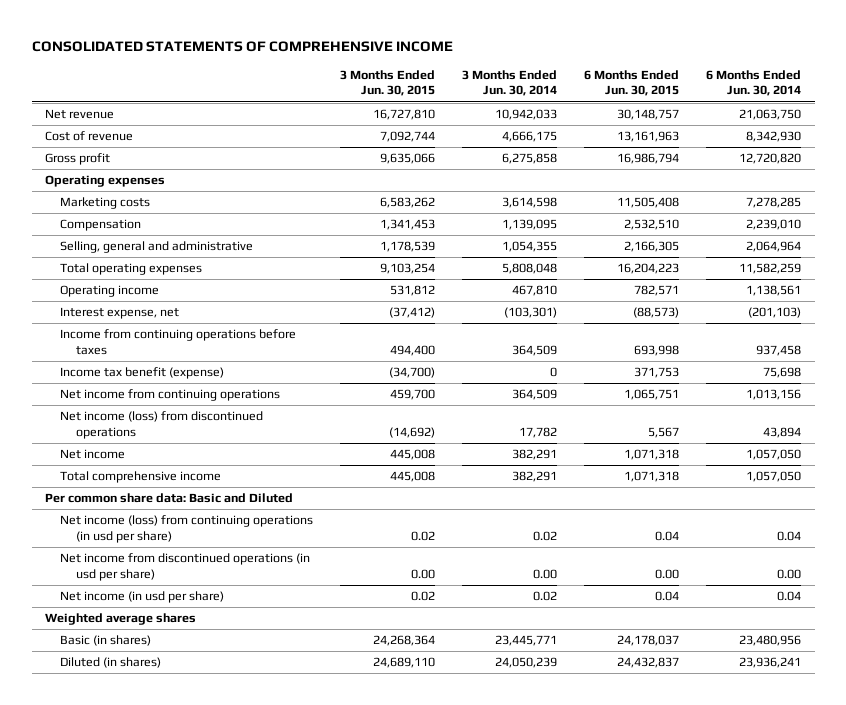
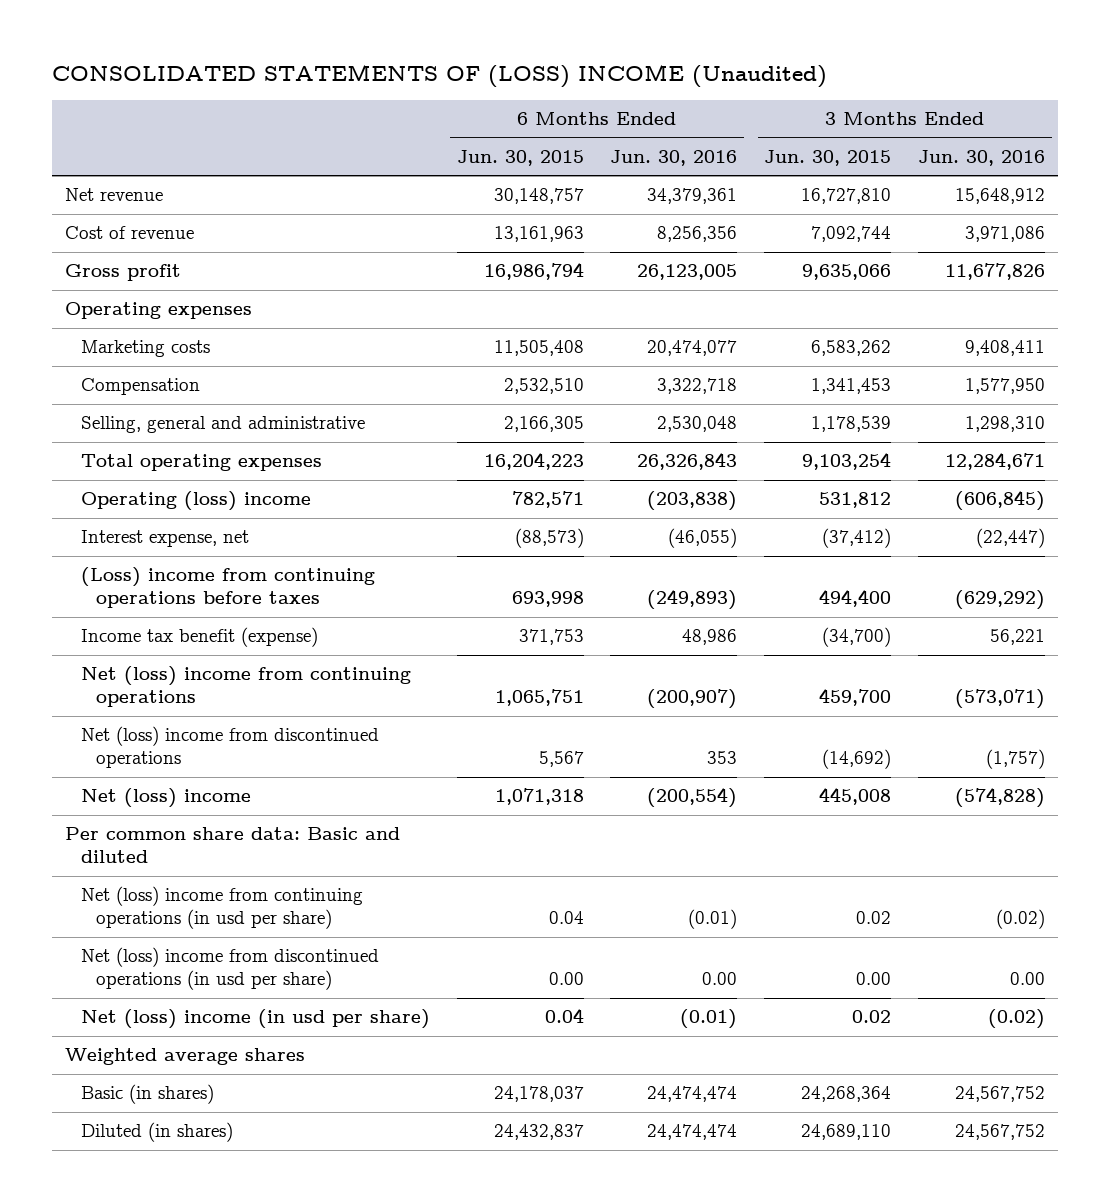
- CONSOLIDATED STATEMENTS OF COMPREHENSIVE INCOME
+ CONSOLIDATED STATEMENTS OF (LOSS) INCOME (Unaudited)
- | 3 Months Ended Jun. 30, 2015 | 3 Months Ended Jun. 30, 2014 | 6 Months Ended Jun. 30, 2015 | 6 Months Ended Jun. 30, 2014
+ | 6 Months Ended Jun. 30, 2015 | 6 Months Ended Jun. 30, 2016 | 3 Months Ended Jun. 30, 2015 | 3 Months Ended Jun. 30, 2016
- Operating income | 531,812 | 467,810 | 782,571 | 1,138,561
+ Operating (loss) income | 782,571 | (203,838) | 531,812 | (606,845)
- Income from continuing operations before taxes | 494,400 | 364,509 | 693,998 | 937,458
+ (Loss) income from continuing operations before taxes | 693,998 | (249,893) | 494,400 | (629,292)
- Net income from continuing operations | 459,700 | 364,509 | 1,065,751 | 1,013,156
- Net income (loss) from discontinued operations | (14,692) | 17,782 | 5,567 | 43,894
- Net income | 445,008 | 382,291 | 1,071,318 | 1,057,050
- Total comprehensive income | 445,008 | 382,291 | 1,071,318 | 1,057,050
- Per common share data: Basic and Diluted
- Net income (loss) from continuing operations (in usd per share) | 0.02 | 0.02 | 0.04 | 0.04
- Net income from discontinued operations (in usd per share) | 0.00 | 0.00 | 0.00 | 0.00
- Net income (in usd per share) | 0.02 | 0.02 | 0.04 | 0.04
+ Net (loss) income from continuing operations | 1,065,751 | (200,907) | 459,700 | (573,071)
+ Net (loss) income from discontinued operations | 5,567 | 353 | (14,692) | (1,757)
+ Net (loss) income | 1,071,318 | (200,554) | 445,008 | (574,828)
+ Per common share data: Basic and diluted
+ Net (loss) income from continuing operations (in usd per share) | 0.04 | (0.01) | 0.02 | (0.02)
+ Net (loss) income from discontinued operations (in usd per share) | 0.00 | 0.00 | 0.00 | 0.00
+ Net (loss) income (in usd per share) | 0.04 | (0.01) | 0.02 | (0.02)

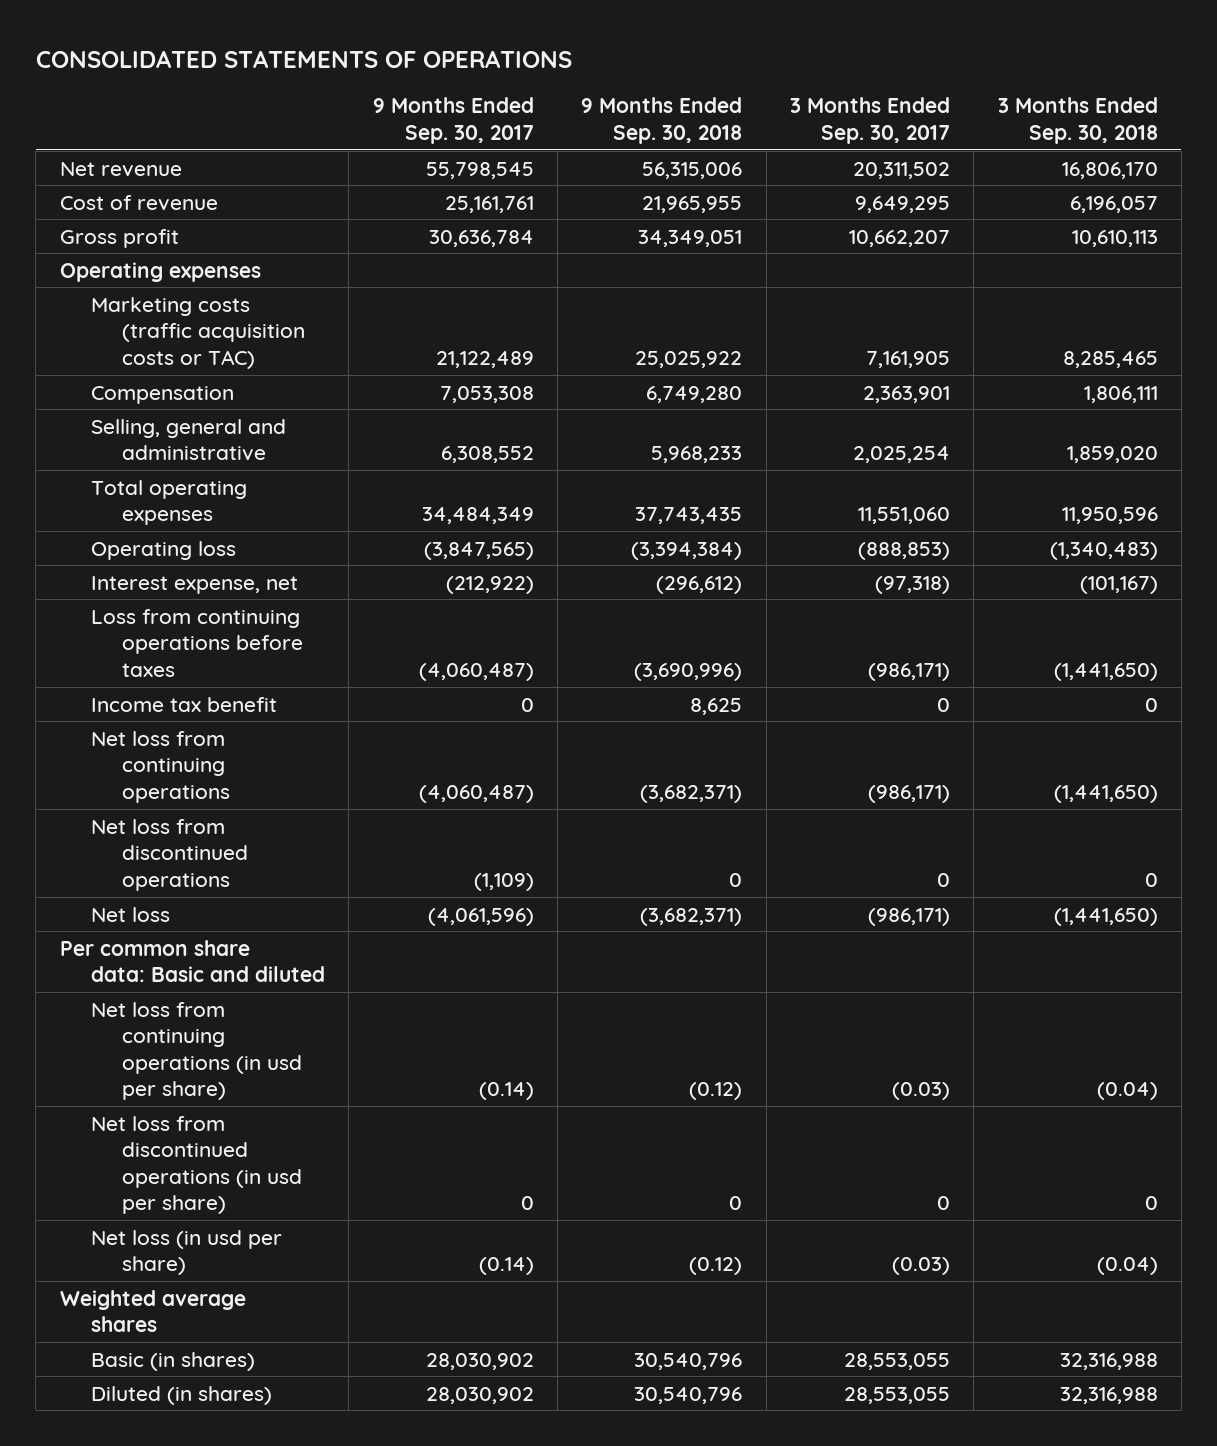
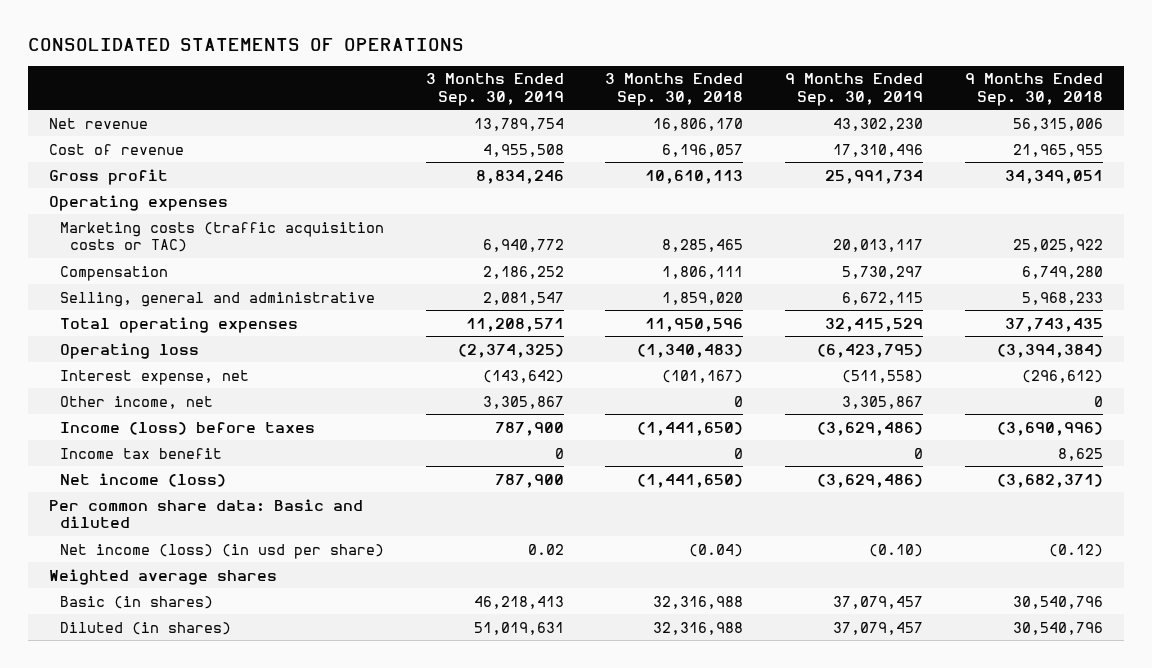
- | 9 Months Ended Sep. 30, 2017 | 9 Months Ended Sep. 30, 2018 | 3 Months Ended Sep. 30, 2017 | 3 Months Ended Sep. 30, 2018
+ | 3 Months Ended Sep. 30, 2019 | 3 Months Ended Sep. 30, 2018 | 9 Months Ended Sep. 30, 2019 | 9 Months Ended Sep. 30, 2018
- Loss from continuing operations before taxes | (4,060,487) | (3,690,996) | (986,171) | (1,441,650)
+ Other income, net | 3,305,867 | 0 | 3,305,867 | 0
+ Income (loss) before taxes | 787,900 | (1,441,650) | (3,629,486) | (3,690,996)
- Net loss from continuing operations | (4,060,487) | (3,682,371) | (986,171) | (1,441,650)
- Net loss from discontinued operations | (1,109) | 0 | 0 | 0
- Net loss | (4,061,596) | (3,682,371) | (986,171) | (1,441,650)
+ Net income (loss) | 787,900 | (1,441,650) | (3,629,486) | (3,682,371)
- Net loss from continuing operations (in usd per share) | (0.14) | (0.12) | (0.03) | (0.04)
- Net loss from discontinued operations (in usd per share) | 0 | 0 | 0 | 0
- Net loss (in usd per share) | (0.14) | (0.12) | (0.03) | (0.04)
+ Net income (loss) (in usd per share) | 0.02 | (0.04) | (0.10) | (0.12)

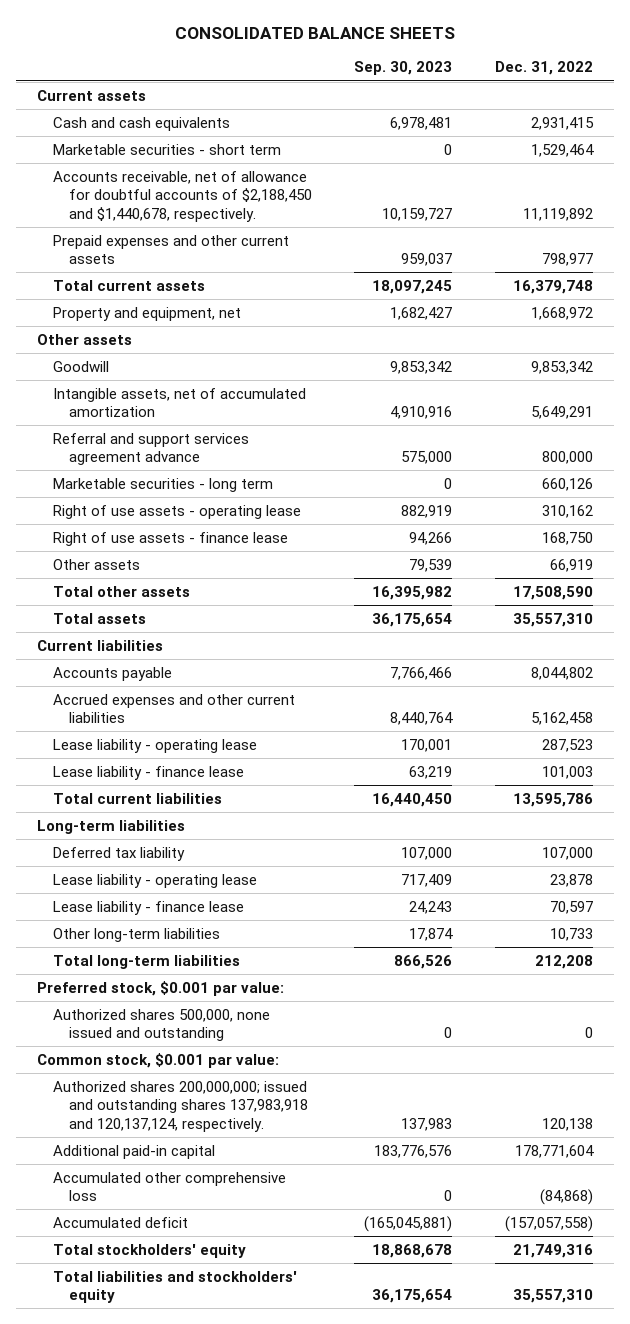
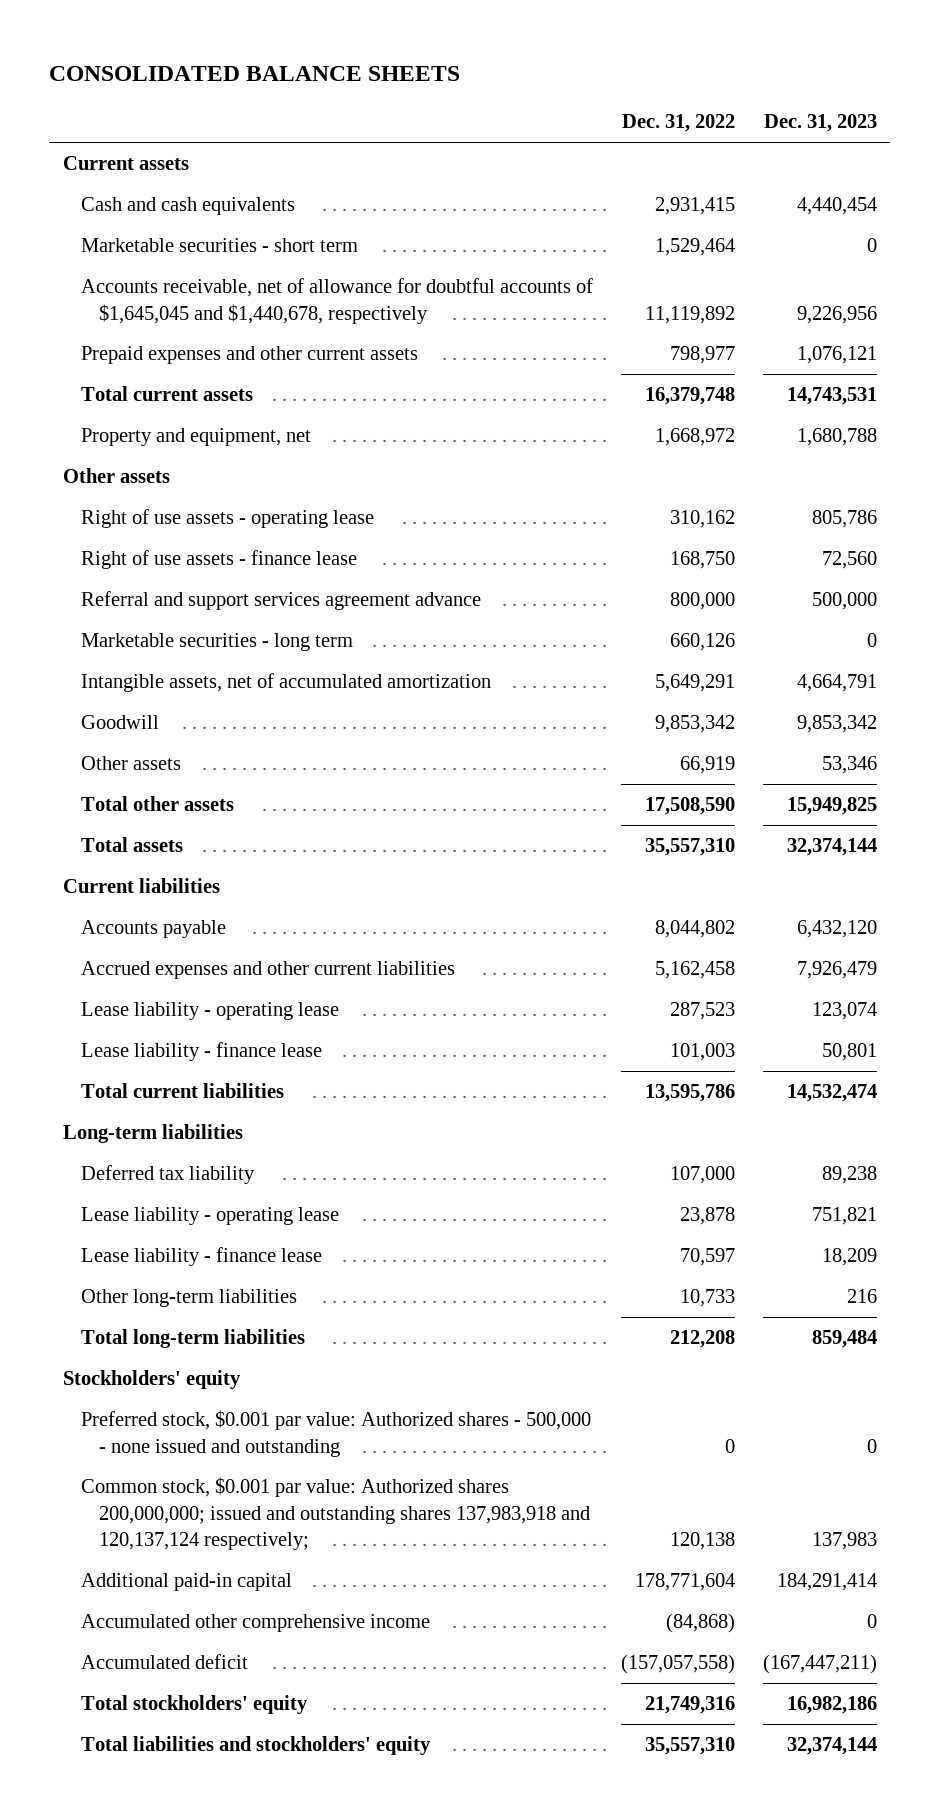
- | Sep. 30, 2023 | Dec. 31, 2022
+ | Dec. 31, 2022 | Dec. 31, 2023
- Accounts receivable, net of allowance for doubtful accounts of $2,188,450 and $1,440,678, respectively. | 10,159,727 | 11,119,892
+ Accounts receivable, net of allowance for doubtful accounts of $1,645,045 and $1,440,678, respectively | 11,119,892 | 9,226,956
moved down: Referral and support services agreement advance | 800,000 | 500,000
moved down: Marketable securities - long term | 660,126 | 0
moved down: Intangible assets, net of accumulated amortization | 5,649,291 | 4,664,791
moved down: Goodwill | 9,853,342 | 9,853,342
- Preferred stock, $0.001 par value:
- Authorized shares 500,000, none issued and outstanding | 0 | 0
- Common stock, $0.001 par value:
- Authorized shares 200,000,000; issued and outstanding shares 137,983,918 and 120,137,124, respectively. | 137,983 | 120,138
+ Stockholders' equity
+ Preferred stock, $0.001 par value: Authorized shares - 500,000 - none issued and outstanding | 0 | 0
+ Common stock, $0.001 par value: Authorized shares 200,000,000; issued and outstanding shares 137,983,918 and 120,137,124 respectively; | 120,138 | 137,983
- Accumulated other comprehensive loss | 0 | (84,868)
+ Accumulated other comprehensive income | (84,868) | 0

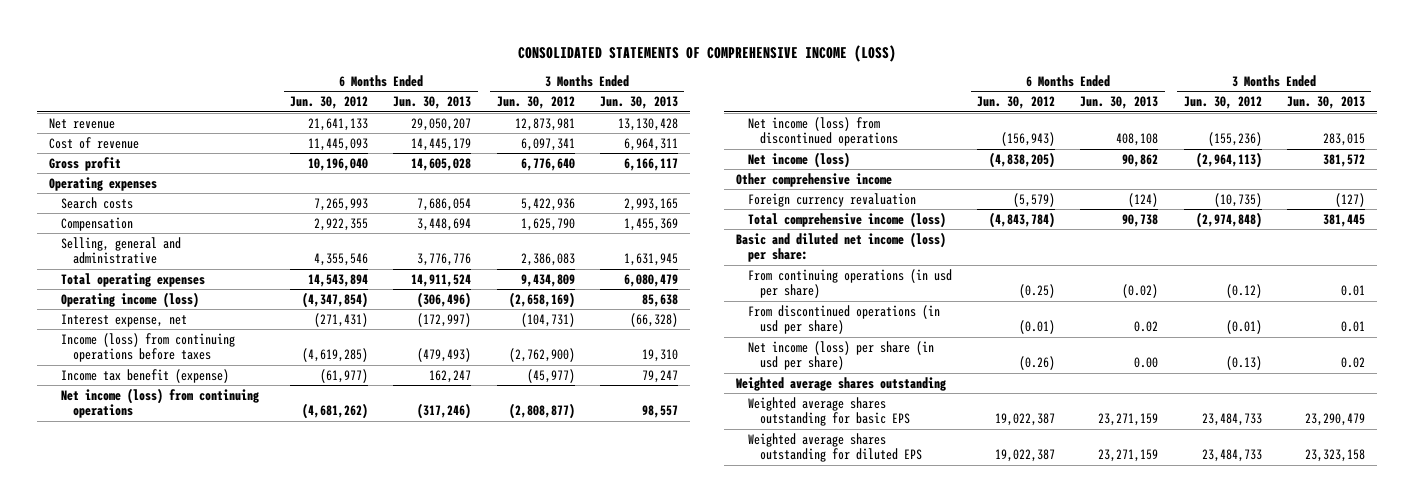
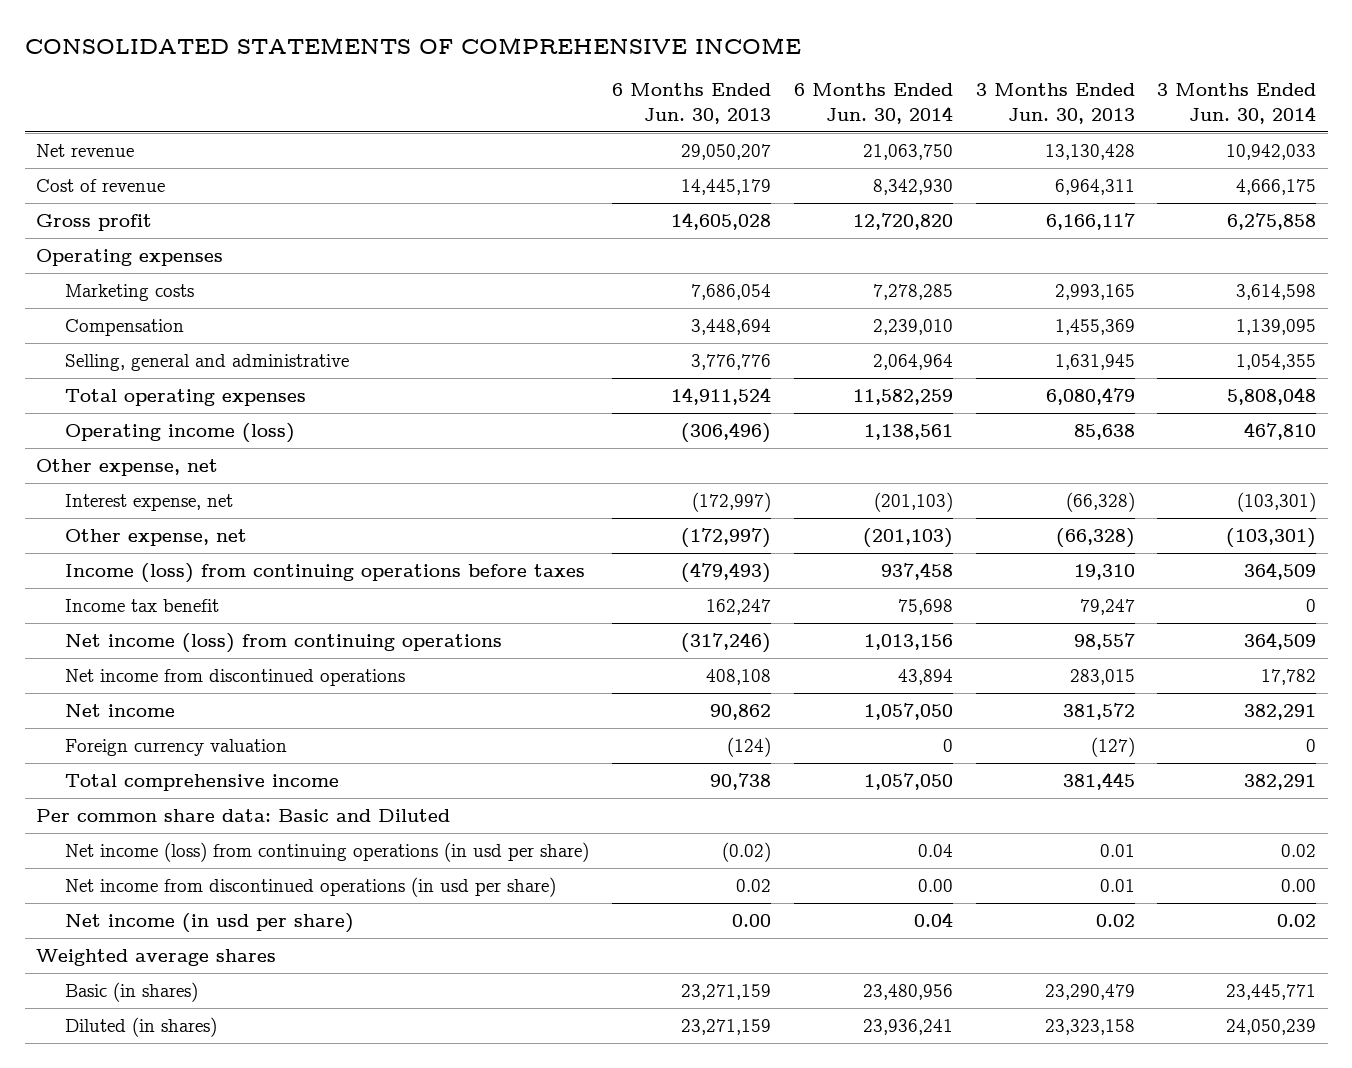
- CONSOLIDATED STATEMENTS OF COMPREHENSIVE INCOME (LOSS)
+ CONSOLIDATED STATEMENTS OF COMPREHENSIVE INCOME
- | 6 Months Ended Jun. 30, 2012 | 6 Months Ended Jun. 30, 2013 | 3 Months Ended Jun. 30, 2012 | 3 Months Ended Jun. 30, 2013
+ | 6 Months Ended Jun. 30, 2013 | 6 Months Ended Jun. 30, 2014 | 3 Months Ended Jun. 30, 2013 | 3 Months Ended Jun. 30, 2014
- Search costs | 7,265,993 | 7,686,054 | 5,422,936 | 2,993,165
+ Marketing costs | 7,686,054 | 7,278,285 | 2,993,165 | 3,614,598
+ Other expense, net
+ Other expense, net | (172,997) | (201,103) | (66,328) | (103,301)
- Income tax benefit (expense) | (61,977) | 162,247 | (45,977) | 79,247
+ Income tax benefit | 162,247 | 75,698 | 79,247 | 0
- Net income (loss) from discontinued operations | (156,943) | 408,108 | (155,236) | 283,015
- Net income (loss) | (4,838,205) | 90,862 | (2,964,113) | 381,572
- Other comprehensive income
- Foreign currency revaluation | (5,579) | (124) | (10,735) | (127)
- Total comprehensive income (loss) | (4,843,784) | 90,738 | (2,974,848) | 381,445
- Basic and diluted net income (loss) per share:
- From continuing operations (in usd per share) | (0.25) | (0.02) | (0.12) | 0.01
- From discontinued operations (in usd per share) | (0.01) | 0.02 | (0.01) | 0.01
- Net income (loss) per share (in usd per share) | (0.26) | 0.00 | (0.13) | 0.02
- Weighted average shares outstanding
- Weighted average shares outstanding for basic EPS | 19,022,387 | 23,271,159 | 23,484,733 | 23,290,479
- Weighted average shares outstanding for diluted EPS | 19,022,387 | 23,271,159 | 23,484,733 | 23,323,158
+ Net income from discontinued operations | 408,108 | 43,894 | 283,015 | 17,782
+ Net income | 90,862 | 1,057,050 | 381,572 | 382,291
+ Foreign currency valuation | (124) | 0 | (127) | 0
+ Total comprehensive income | 90,738 | 1,057,050 | 381,445 | 382,291
+ Per common share data: Basic and Diluted
+ Net income (loss) from continuing operations (in usd per share) | (0.02) | 0.04 | 0.01 | 0.02
+ Net income from discontinued operations (in usd per share) | 0.02 | 0.00 | 0.01 | 0.00
+ Net income (in usd per share) | 0.00 | 0.04 | 0.02 | 0.02
+ Weighted average shares
+ Basic (in shares) | 23,271,159 | 23,480,956 | 23,290,479 | 23,445,771
+ Diluted (in shares) | 23,271,159 | 23,936,241 | 23,323,158 | 24,050,239

